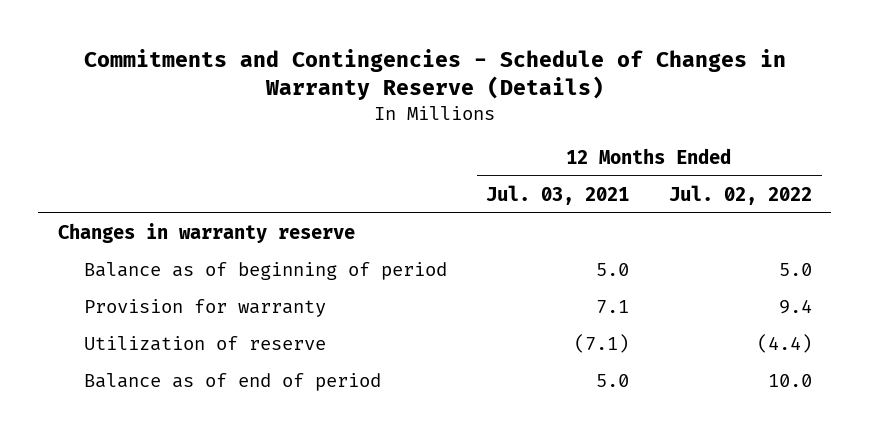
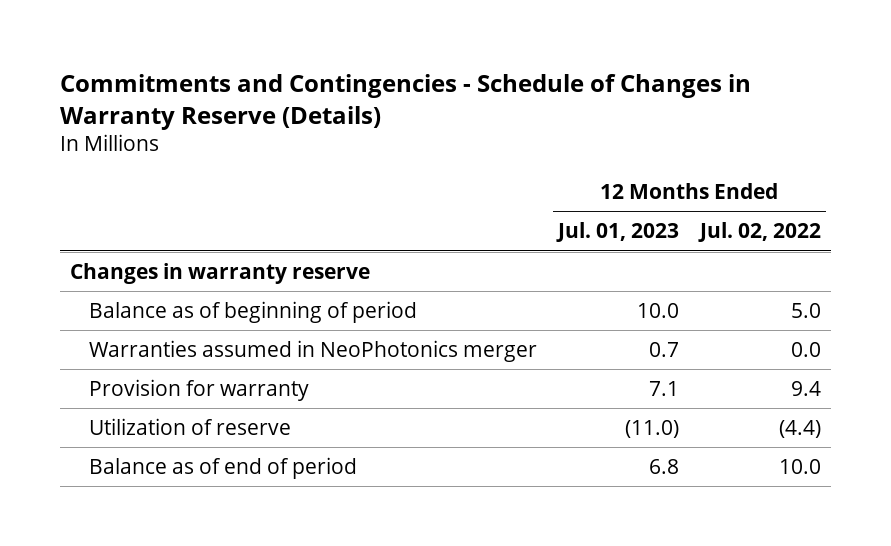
- | 12 Months Ended Jul. 03, 2021 | 12 Months Ended Jul. 02, 2022
+ | 12 Months Ended Jul. 01, 2023 | 12 Months Ended Jul. 02, 2022
+ Warranties assumed in NeoPhotonics merger | 0.7 | 0.0

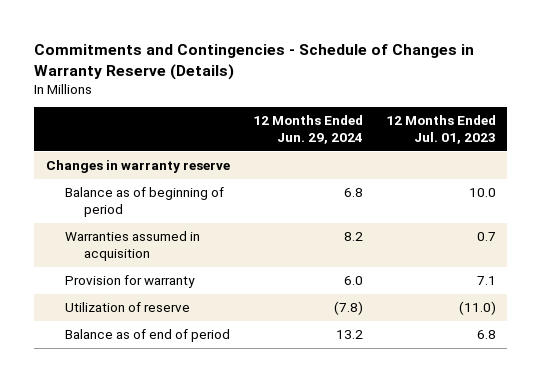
- | 12 Months Ended Jul. 01, 2023 | 12 Months Ended Jul. 02, 2022
+ | 12 Months Ended Jun. 29, 2024 | 12 Months Ended Jul. 01, 2023
- Warranties assumed in NeoPhotonics merger | 0.7 | 0.0
+ Warranties assumed in acquisition | 8.2 | 0.7

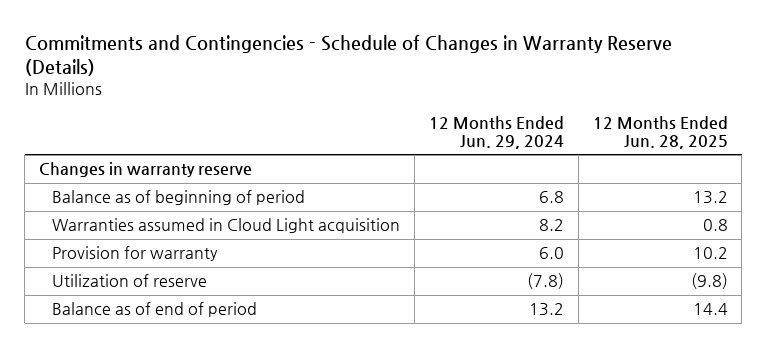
- | 12 Months Ended Jun. 29, 2024 | 12 Months Ended Jul. 01, 2023
+ | 12 Months Ended Jun. 29, 2024 | 12 Months Ended Jun. 28, 2025
- Warranties assumed in acquisition | 8.2 | 0.7
+ Warranties assumed in Cloud Light acquisition | 8.2 | 0.8

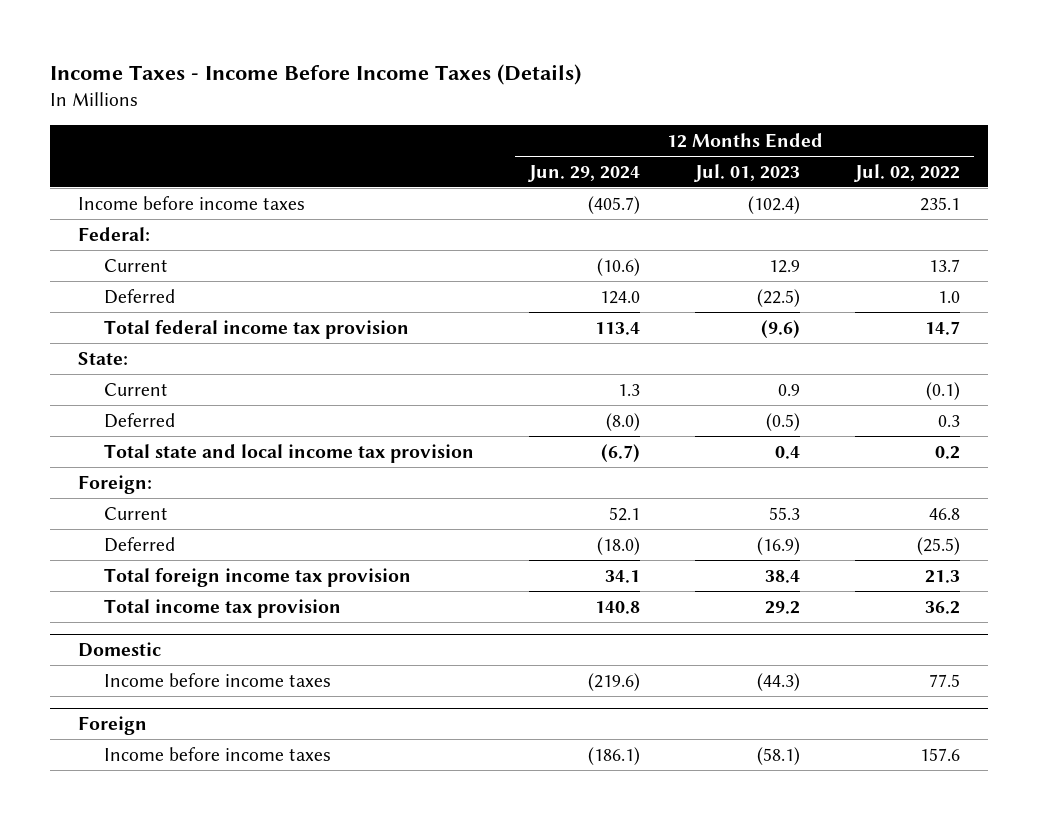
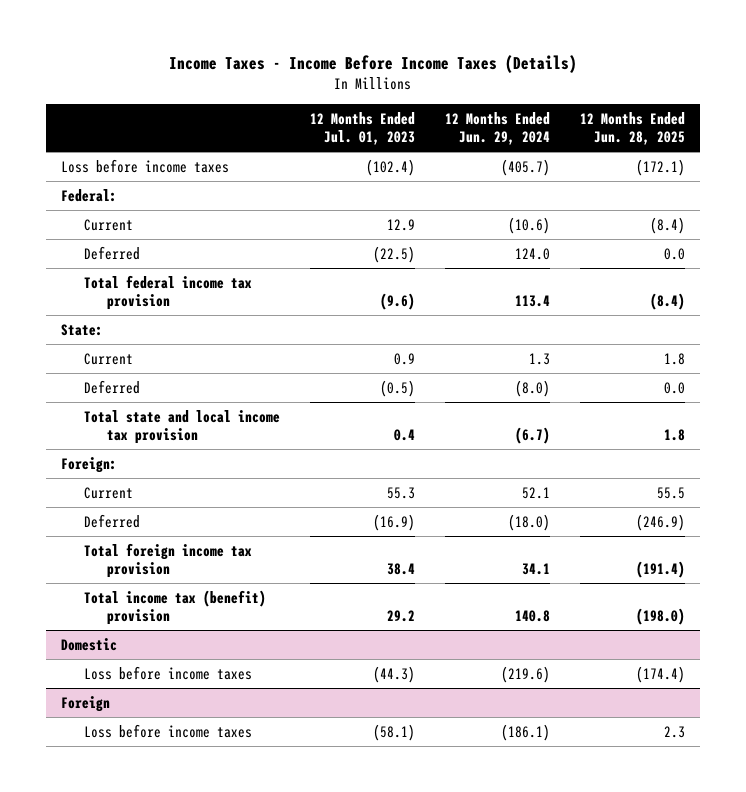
- | 12 Months Ended Jun. 29, 2024 | 12 Months Ended Jul. 01, 2023 | 12 Months Ended Jul. 02, 2022
+ | 12 Months Ended Jul. 01, 2023 | 12 Months Ended Jun. 29, 2024 | 12 Months Ended Jun. 28, 2025
- Income before income taxes | (405.7) | (102.4) | 235.1
+ Loss before income taxes | (102.4) | (405.7) | (172.1)
- Total income tax provision | 140.8 | 29.2 | 36.2
+ Total income tax (benefit) provision | 29.2 | 140.8 | (198.0)
@ Domestic
- Income before income taxes | (219.6) | (44.3) | 77.5
+ Loss before income taxes | (44.3) | (219.6) | (174.4)
@ Foreign
- Income before income taxes | (186.1) | (58.1) | 157.6
+ Loss before income taxes | (58.1) | (186.1) | 2.3

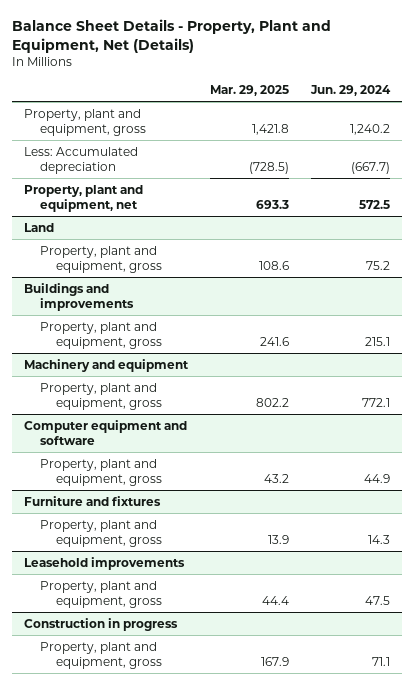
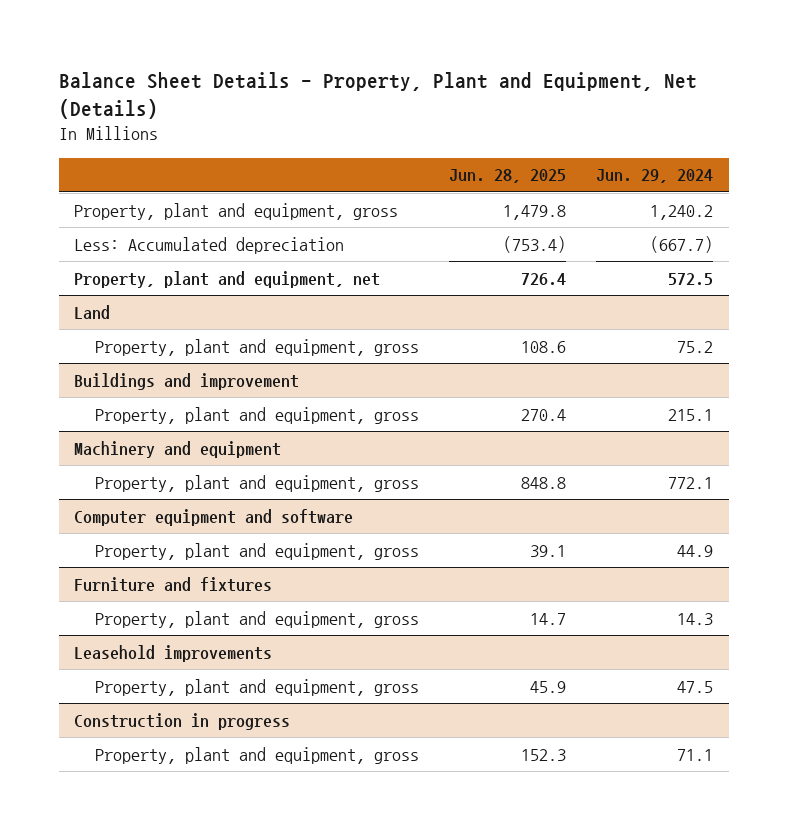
- | Mar. 29, 2025 | Jun. 29, 2024
+ | Jun. 28, 2025 | Jun. 29, 2024
- Buildings and improvements
+ Buildings and improvement

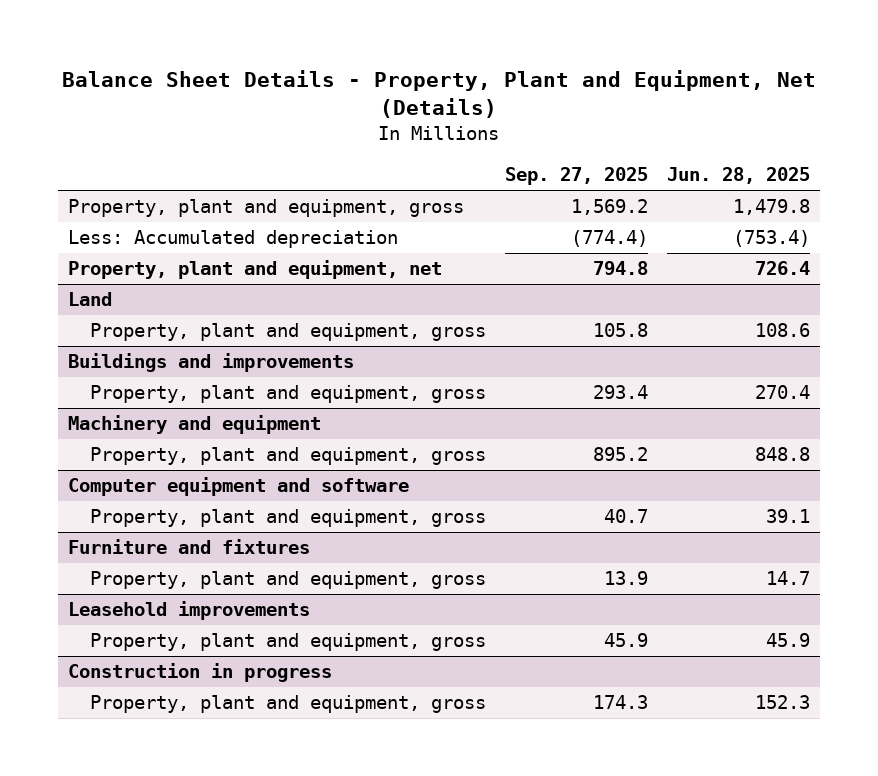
- | Jun. 28, 2025 | Jun. 29, 2024
+ | Sep. 27, 2025 | Jun. 28, 2025
- Buildings and improvement
+ Buildings and improvements

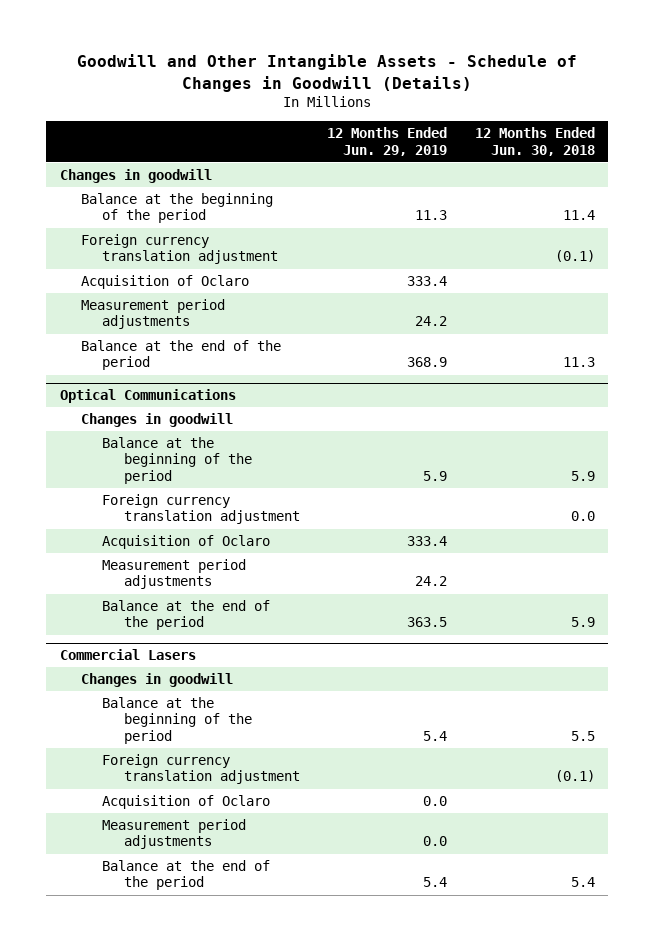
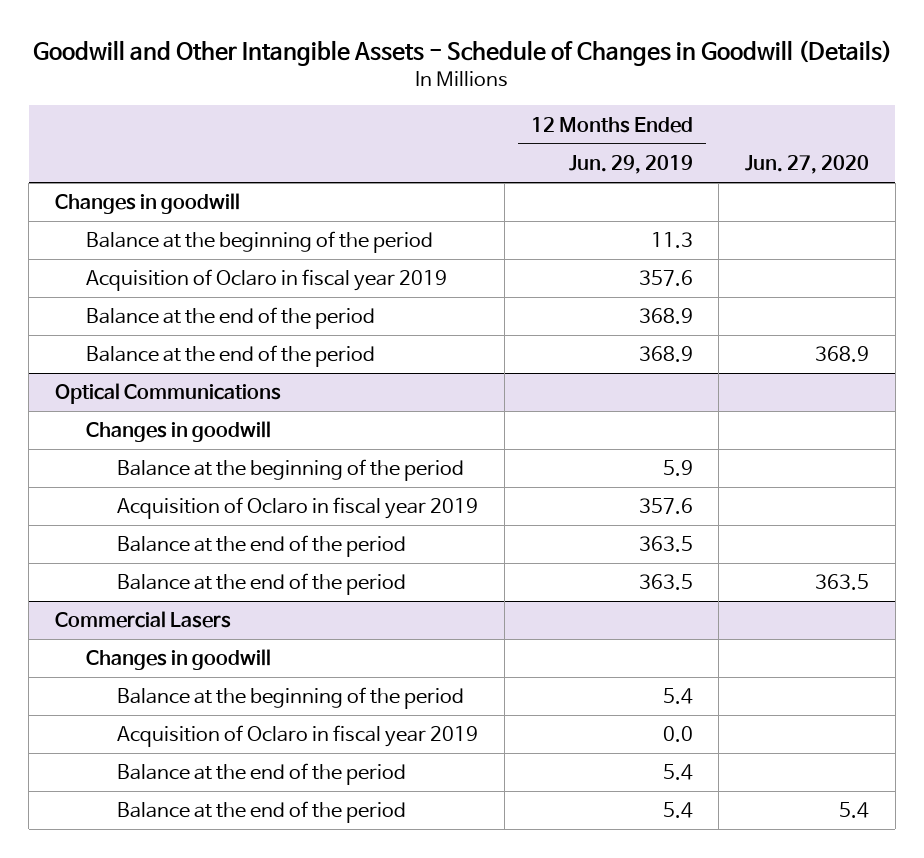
- | 12 Months Ended Jun. 29, 2019 | 12 Months Ended Jun. 30, 2018
+ | 12 Months Ended Jun. 29, 2019 | Jun. 27, 2020
- Foreign currency translation adjustment | | (0.1)
- Acquisition of Oclaro | 333.4 |
- Measurement period adjustments | 24.2 |
+ Acquisition of Oclaro in fiscal year 2019 | 357.6 |
+ Balance at the end of the period | 368.9 | 368.9
@ Optical Communications
- Foreign currency translation adjustment | | 0.0
- Acquisition of Oclaro | 333.4 |
- Measurement period adjustments | 24.2 |
+ Acquisition of Oclaro in fiscal year 2019 | 357.6 |
+ Balance at the end of the period | 363.5 | 363.5
@ Commercial Lasers
- Foreign currency translation adjustment | | (0.1)
- Acquisition of Oclaro | 0.0 |
- Measurement period adjustments | 0.0 |
+ Acquisition of Oclaro in fiscal year 2019 | 0.0 |
+ Balance at the end of the period | 5.4 | 5.4

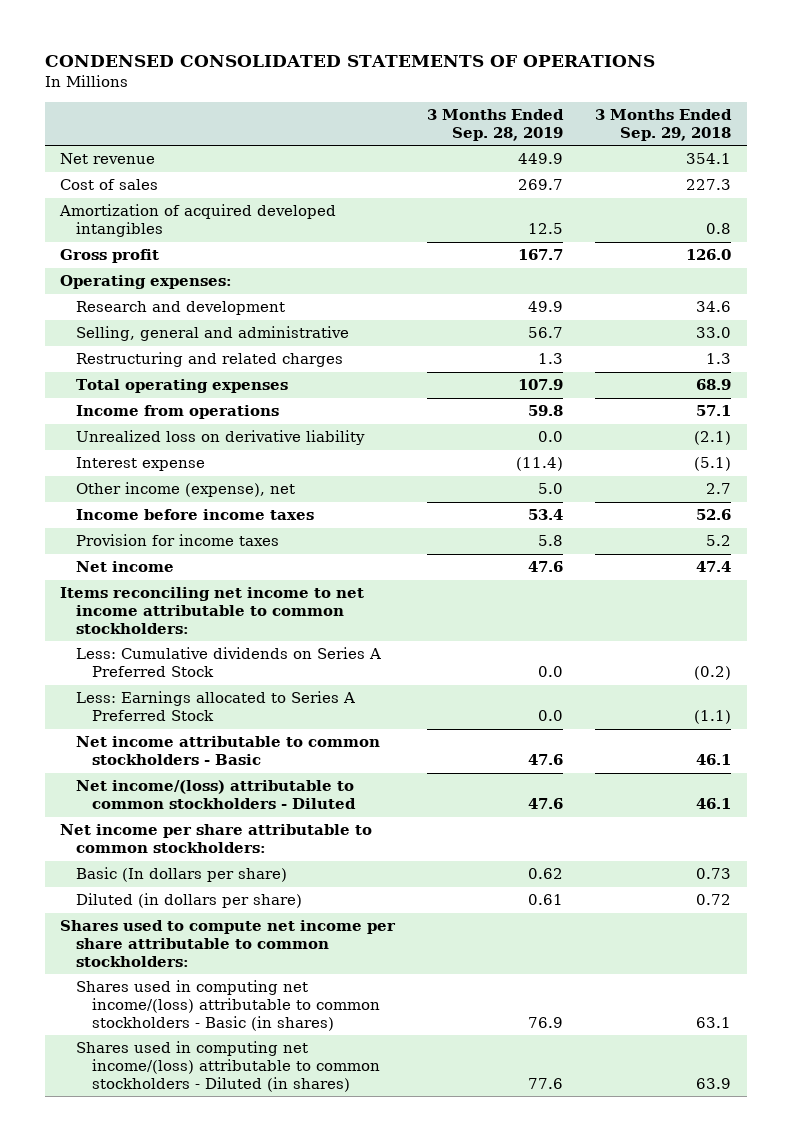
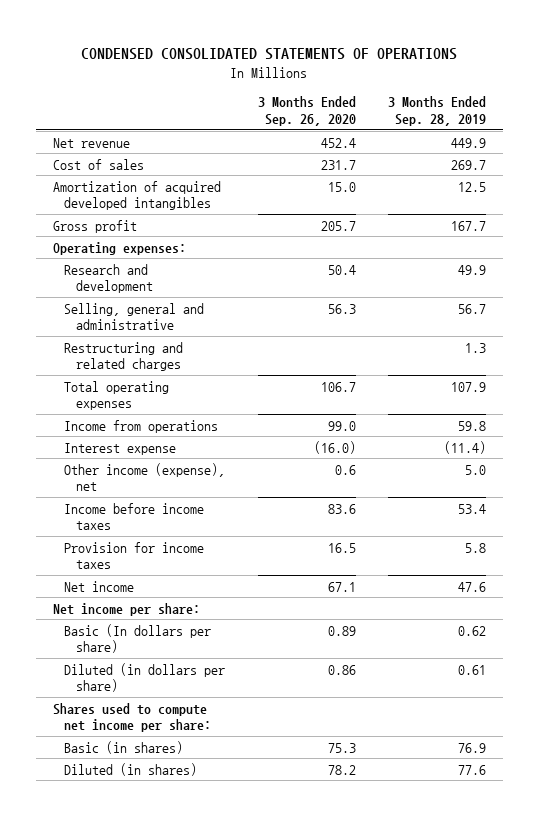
- | 3 Months Ended Sep. 28, 2019 | 3 Months Ended Sep. 29, 2018
+ | 3 Months Ended Sep. 26, 2020 | 3 Months Ended Sep. 28, 2019
- Unrealized loss on derivative liability | 0.0 | (2.1)
- Items reconciling net income to net income attributable to common stockholders:
- Less: Cumulative dividends on Series A Preferred Stock | 0.0 | (0.2)
- Less: Earnings allocated to Series A Preferred Stock | 0.0 | (1.1)
- Net income attributable to common stockholders - Basic | 47.6 | 46.1
- Net income/(loss) attributable to common stockholders - Diluted | 47.6 | 46.1
- Net income per share attributable to common stockholders:
+ Net income per share:
- Shares used to compute net income per share attributable to common stockholders:
- Shares used in computing net income/(loss) attributable to common stockholders - Basic (in shares) | 76.9 | 63.1
- Shares used in computing net income/(loss) attributable to common stockholders - Diluted (in shares) | 77.6 | 63.9
+ Shares used to compute net income per share:
+ Basic (in shares) | 75.3 | 76.9
+ Diluted (in shares) | 78.2 | 77.6

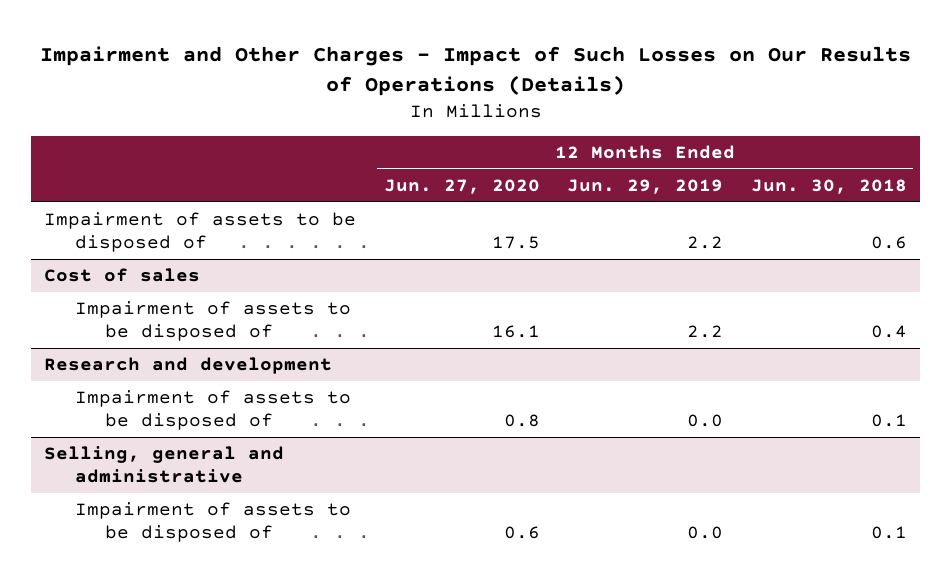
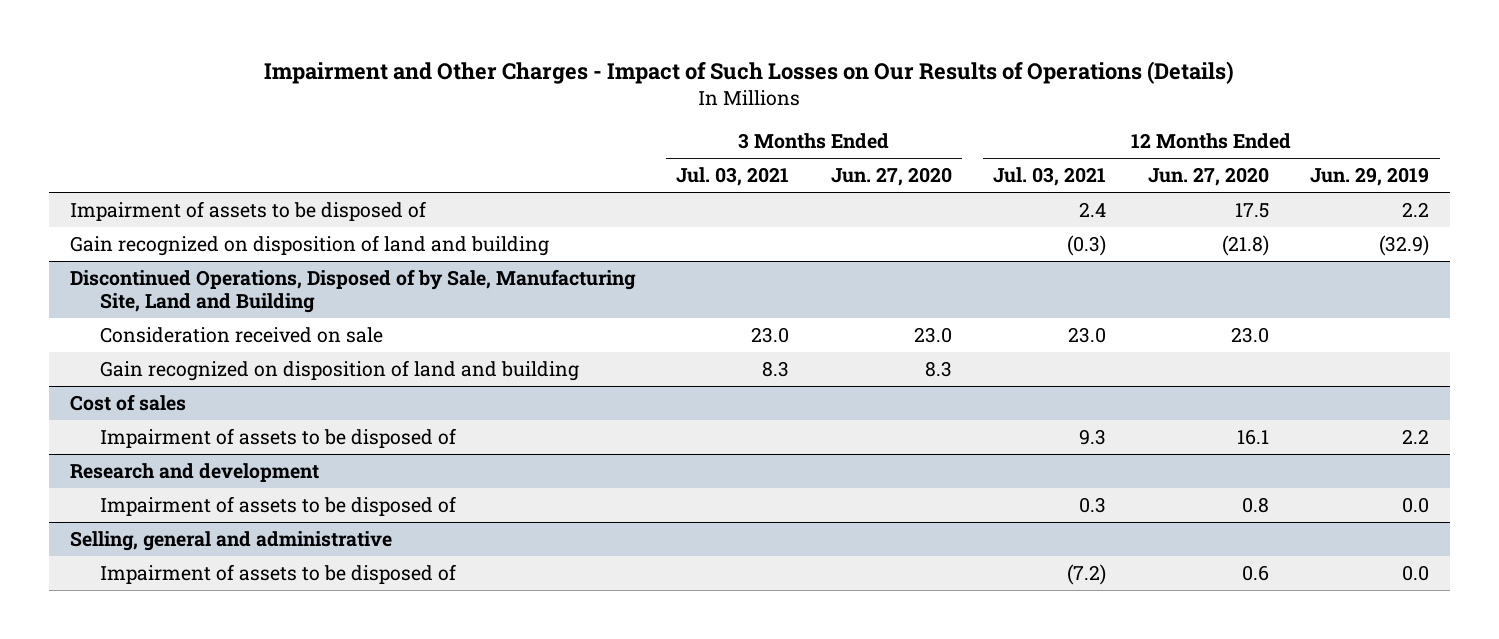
- | 12 Months Ended Jun. 27, 2020 | 12 Months Ended Jun. 29, 2019 | 12 Months Ended Jun. 30, 2018
+ | 3 Months Ended Jul. 03, 2021 | 3 Months Ended Jun. 27, 2020 | 12 Months Ended Jul. 03, 2021 | 12 Months Ended Jun. 27, 2020 | 12 Months Ended Jun. 29, 2019
+ Gain recognized on disposition of land and building | | | (0.3) | (21.8) | (32.9)
+ Discontinued Operations, Disposed of by Sale, Manufacturing Site, Land and Building
+ Consideration received on sale | 23.0 | 23.0 | 23.0 | 23.0 |
+ Gain recognized on disposition of land and building | 8.3 | 8.3 | | |

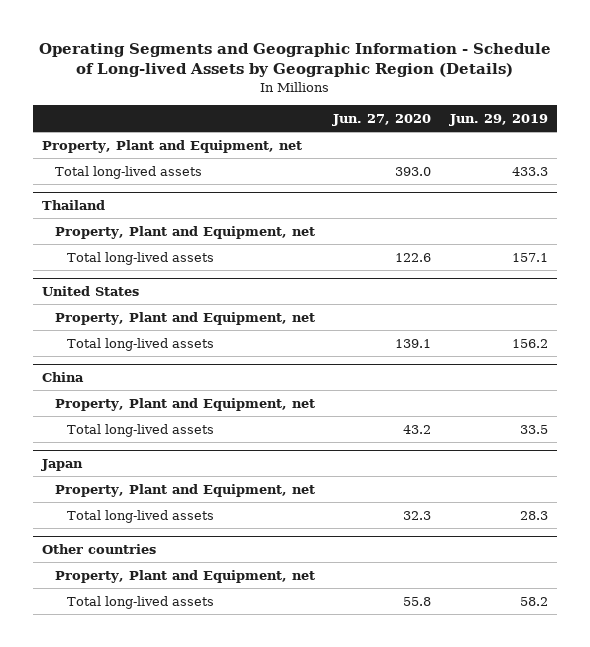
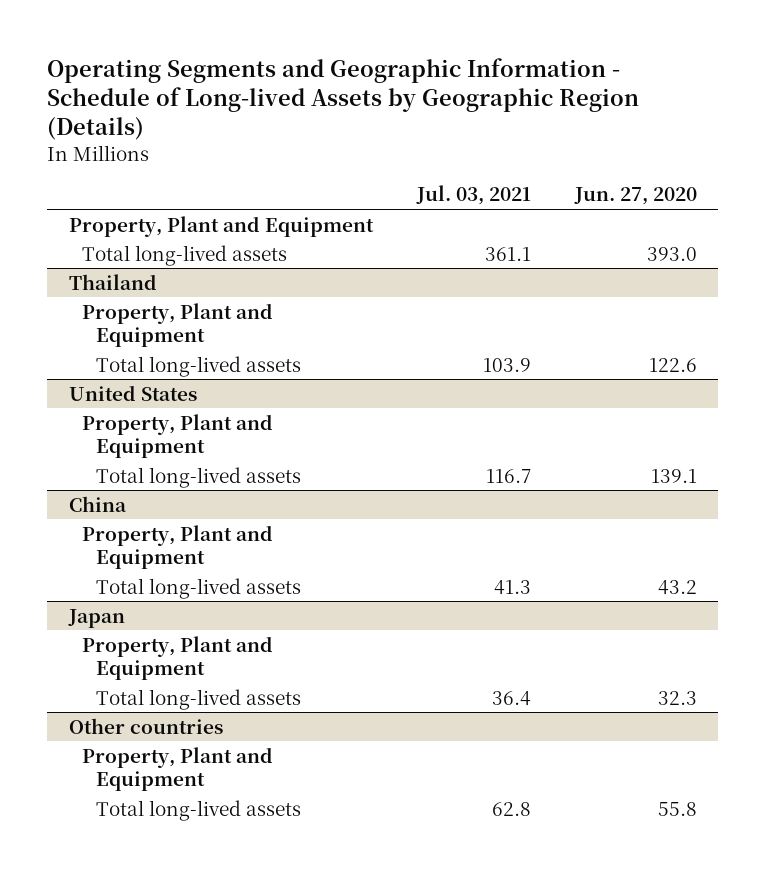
- | Jun. 27, 2020 | Jun. 29, 2019
+ | Jul. 03, 2021 | Jun. 27, 2020
- Property, Plant and Equipment, net
+ Property, Plant and Equipment
@ Thailand
- Property, Plant and Equipment, net
+ Property, Plant and Equipment
@ United States
- Property, Plant and Equipment, net
+ Property, Plant and Equipment
@ China
- Property, Plant and Equipment, net
+ Property, Plant and Equipment
@ Japan
- Property, Plant and Equipment, net
+ Property, Plant and Equipment
@ Other countries
- Property, Plant and Equipment, net
+ Property, Plant and Equipment

